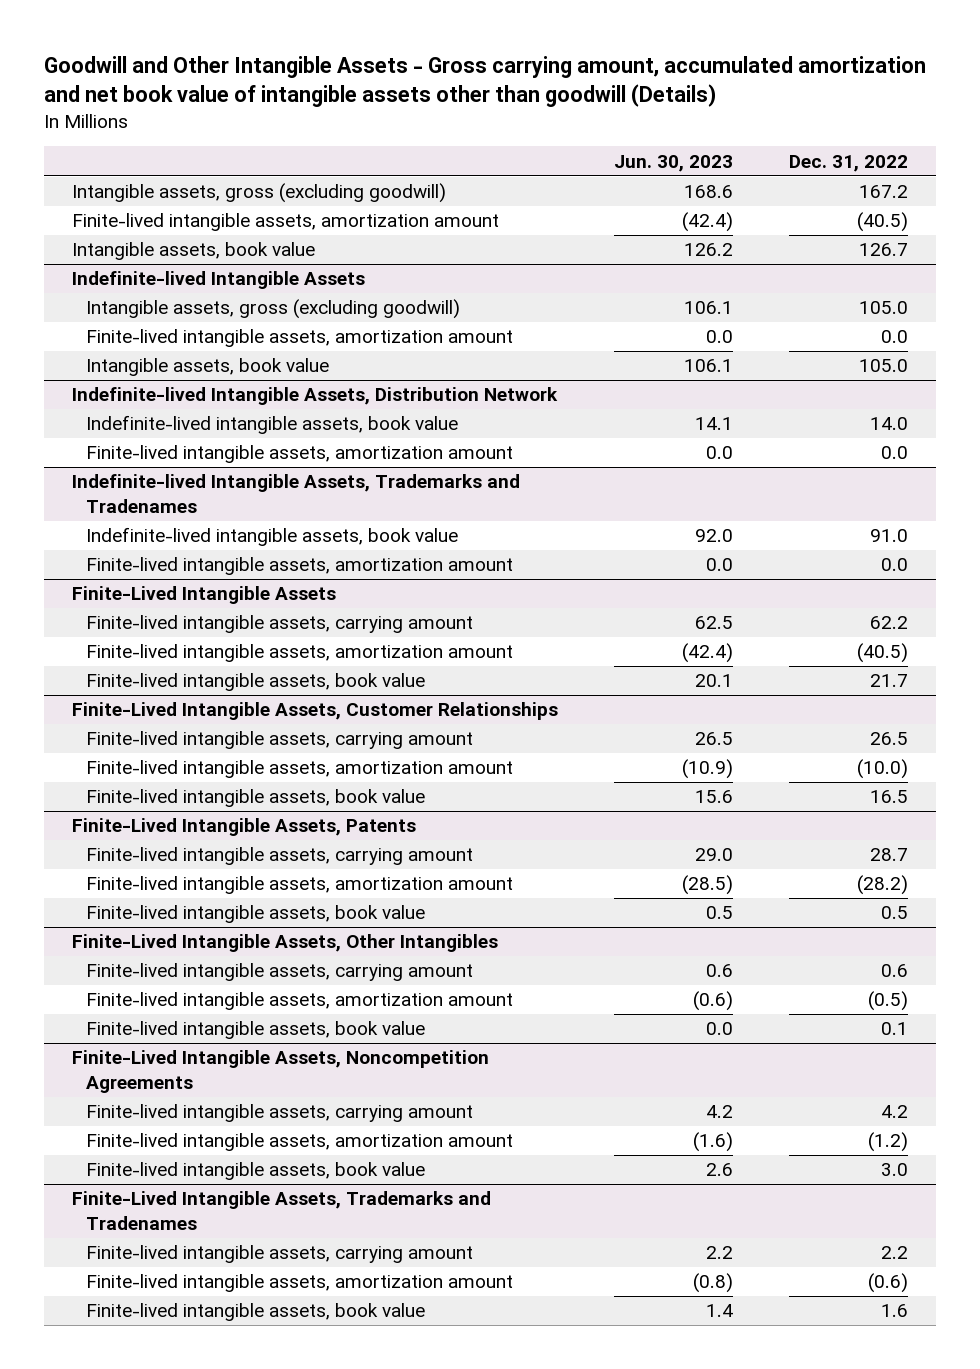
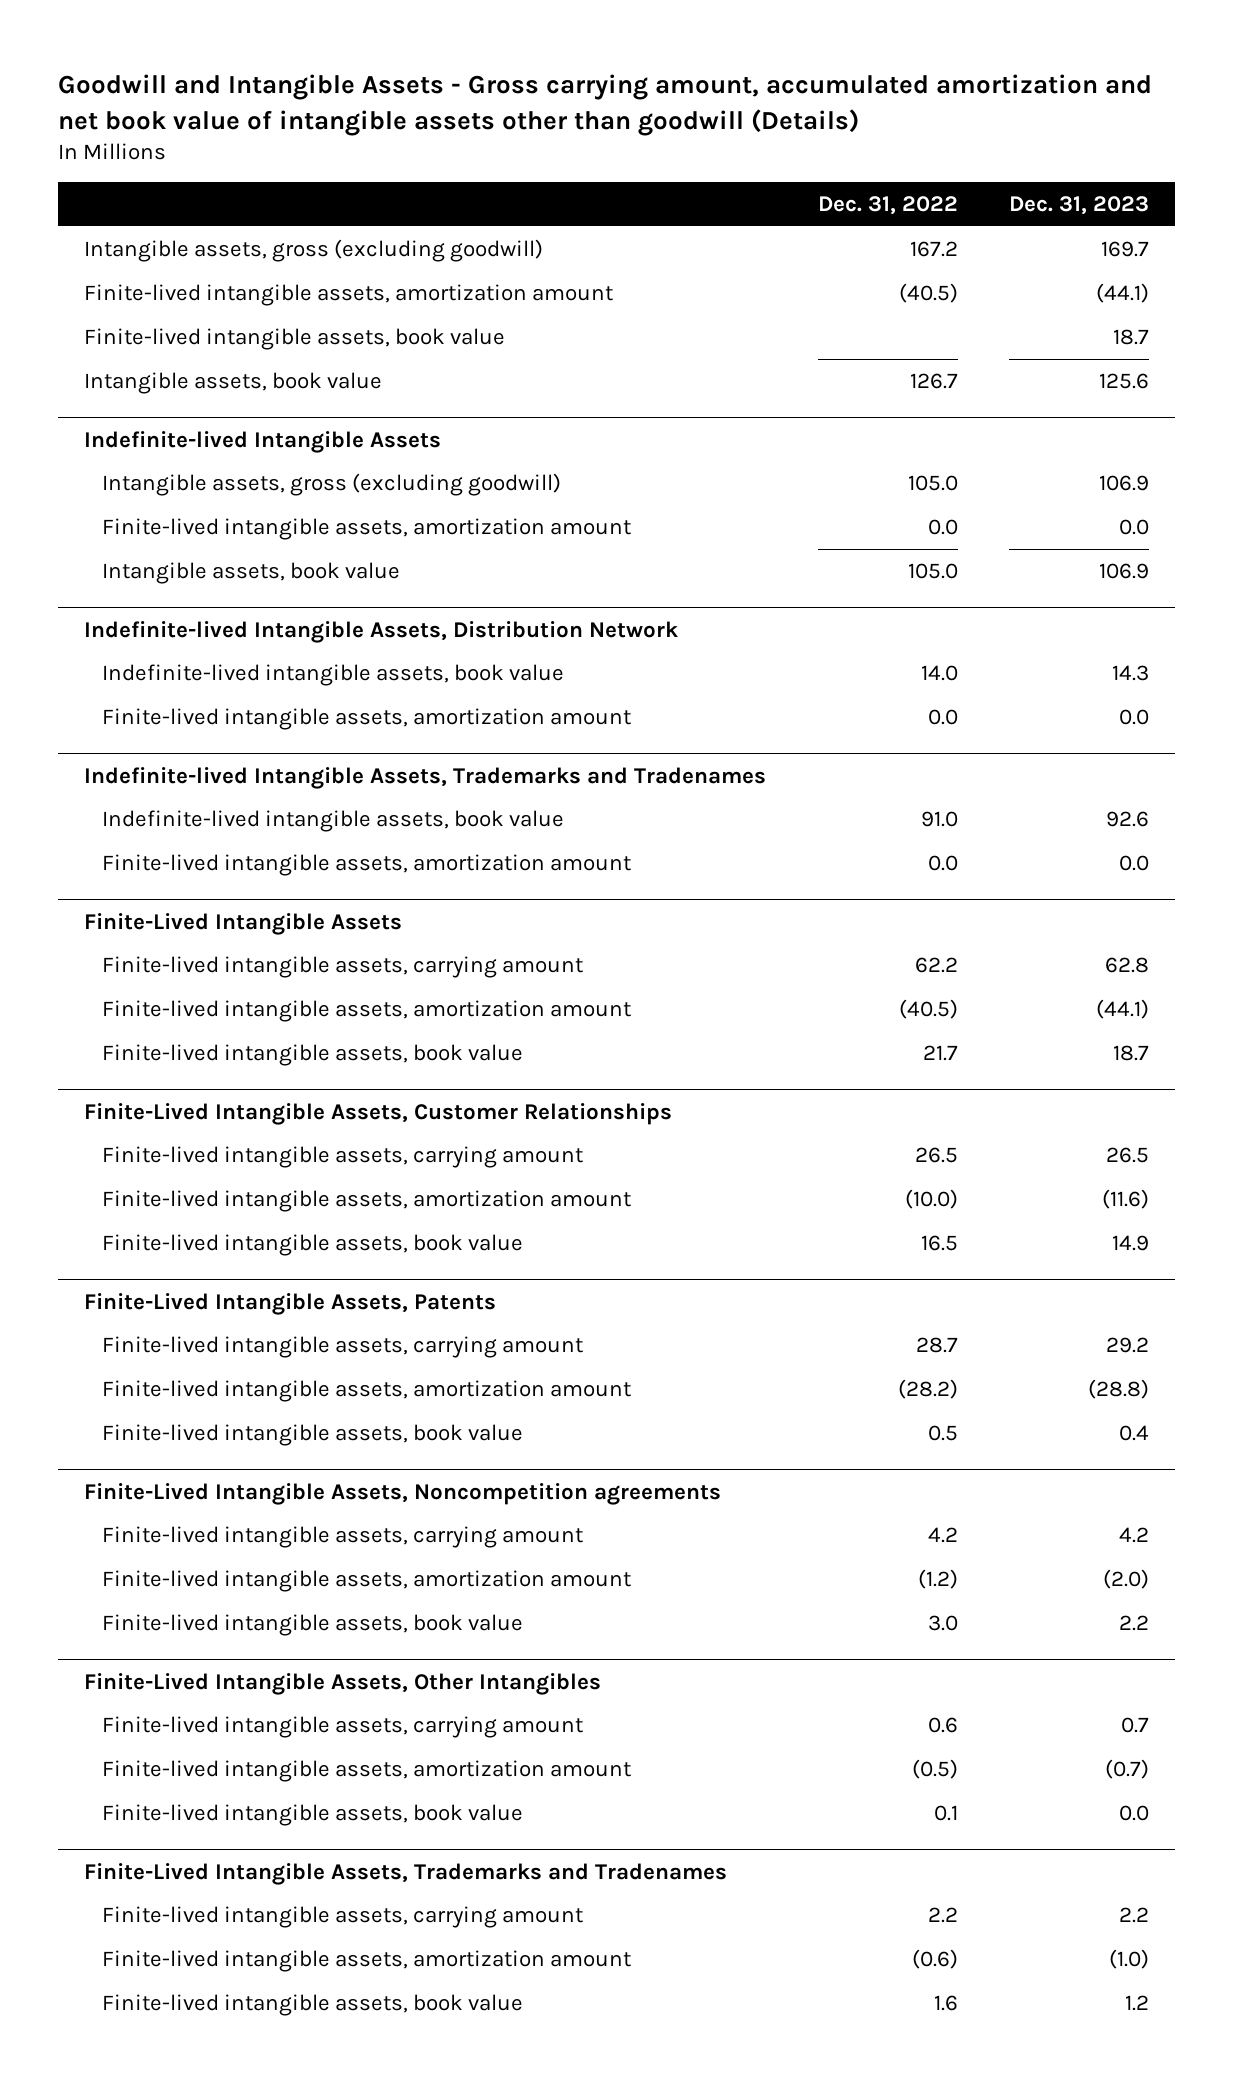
- Goodwill and Other Intangible Assets - Gross carrying amount, accumulated amortization and net book value of intangible assets other than goodwill (Details)
+ Goodwill and Intangible Assets - Gross carrying amount, accumulated amortization and net book value of intangible assets other than goodwill (Details)
- | Jun. 30, 2023 | Dec. 31, 2022
+ | Dec. 31, 2022 | Dec. 31, 2023
+ Finite-lived intangible assets, book value | | 18.7
+ Finite-Lived Intangible Assets, Noncompetition agreements
+ Finite-lived intangible assets, carrying amount | 4.2 | 4.2
+ Finite-lived intangible assets, amortization amount | (1.2) | (2.0)
+ Finite-lived intangible assets, book value | 3.0 | 2.2
- Finite-Lived Intangible Assets, Noncompetition Agreements
- Finite-lived intangible assets, carrying amount | 4.2 | 4.2
- Finite-lived intangible assets, amortization amount | (1.6) | (1.2)
- Finite-lived intangible assets, book value | 2.6 | 3.0

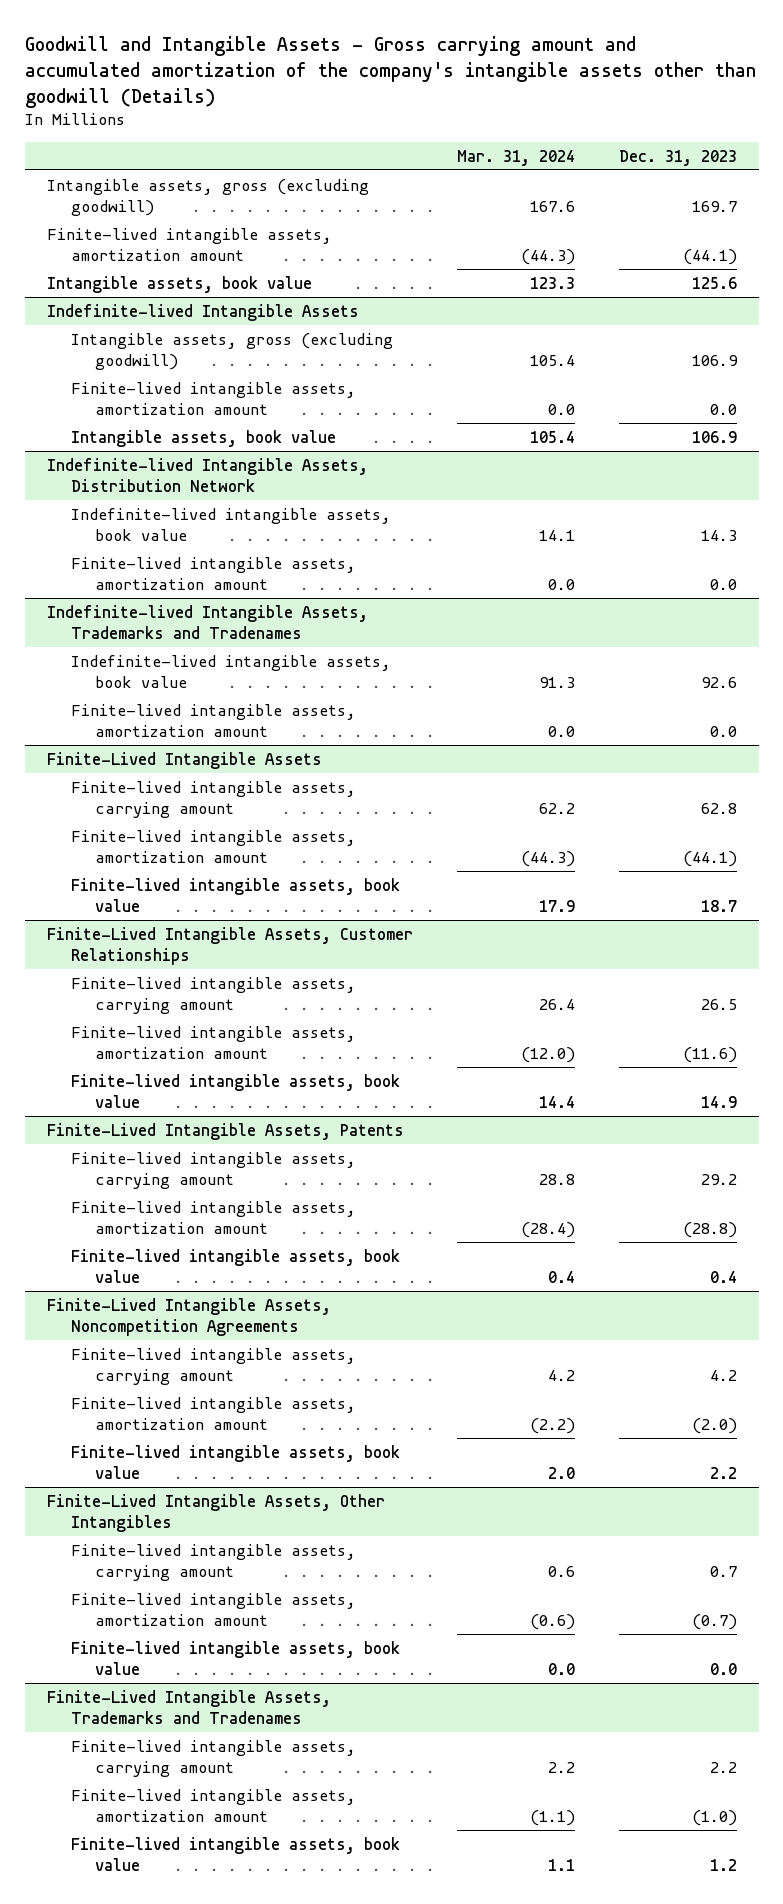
- Goodwill and Intangible Assets - Gross carrying amount, accumulated amortization and net book value of intangible assets other than goodwill (Details)
+ Goodwill and Intangible Assets - Gross carrying amount and accumulated amortization of the company's intangible assets other than goodwill (Details)
- | Dec. 31, 2022 | Dec. 31, 2023
+ | Mar. 31, 2024 | Dec. 31, 2023
- Finite-lived intangible assets, book value | | 18.7
- Finite-Lived Intangible Assets, Noncompetition agreements
+ Finite-Lived Intangible Assets, Noncompetition Agreements

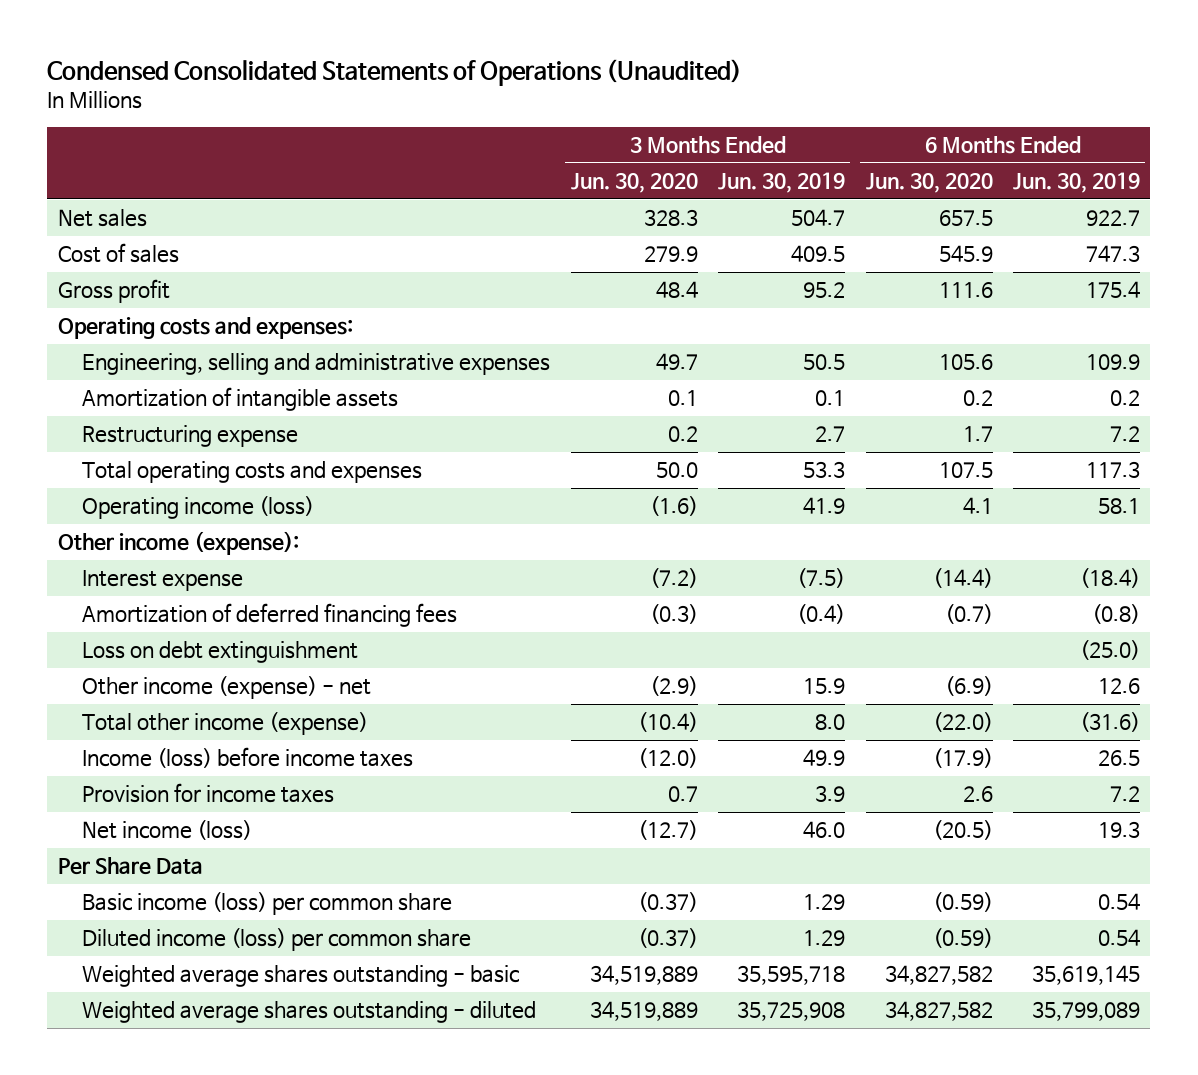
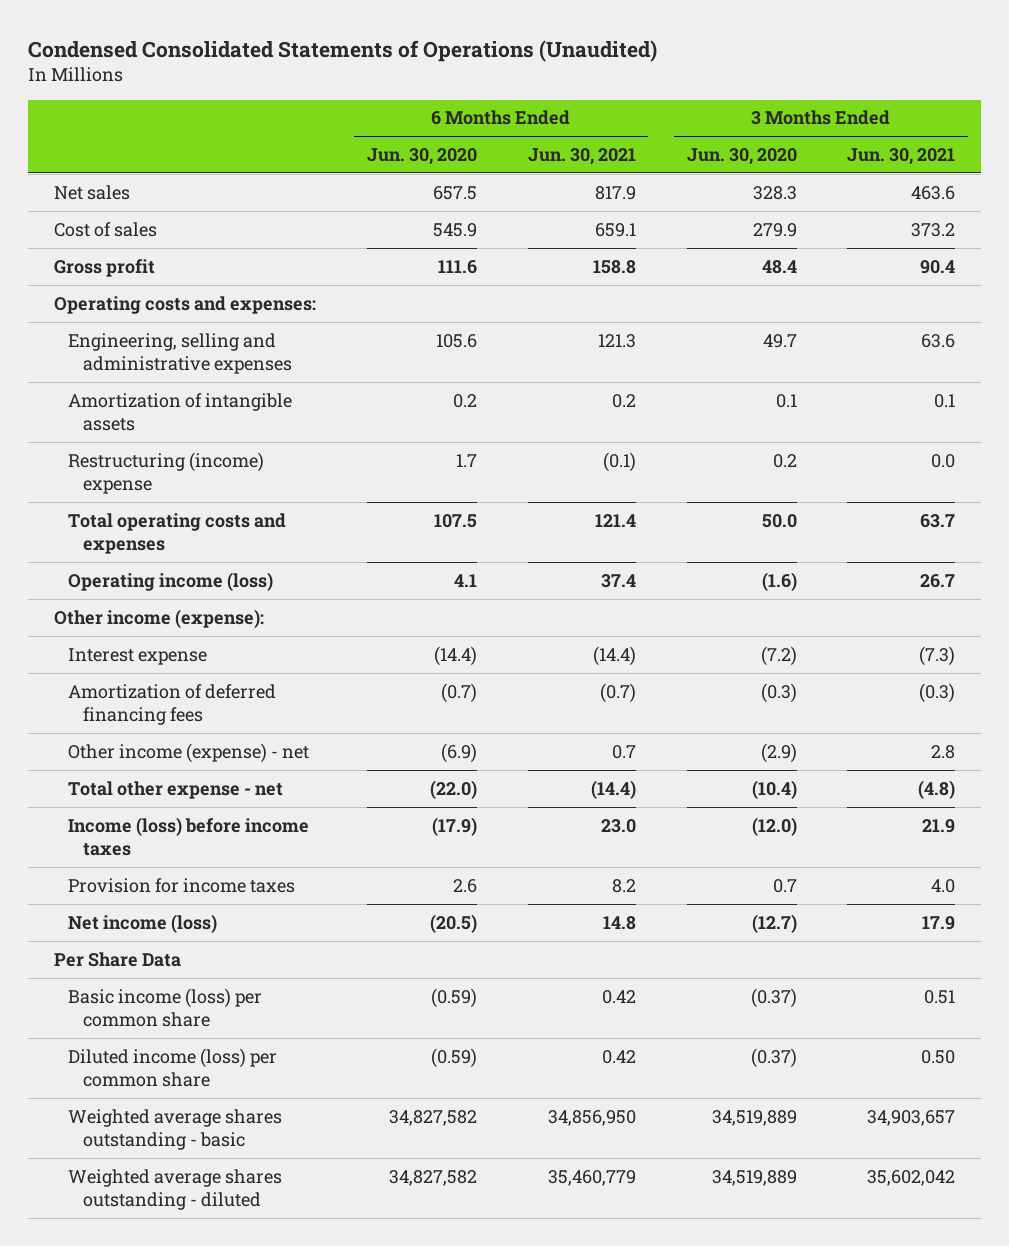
- | 3 Months Ended Jun. 30, 2020 | 3 Months Ended Jun. 30, 2019 | 6 Months Ended Jun. 30, 2020 | 6 Months Ended Jun. 30, 2019
+ | 6 Months Ended Jun. 30, 2020 | 6 Months Ended Jun. 30, 2021 | 3 Months Ended Jun. 30, 2020 | 3 Months Ended Jun. 30, 2021
- Restructuring expense | 0.2 | 2.7 | 1.7 | 7.2
+ Restructuring (income) expense | 1.7 | (0.1) | 0.2 | 0.0
- Loss on debt extinguishment | | | | (25.0)
- Total other income (expense) | (10.4) | 8.0 | (22.0) | (31.6)
+ Total other expense - net | (22.0) | (14.4) | (10.4) | (4.8)

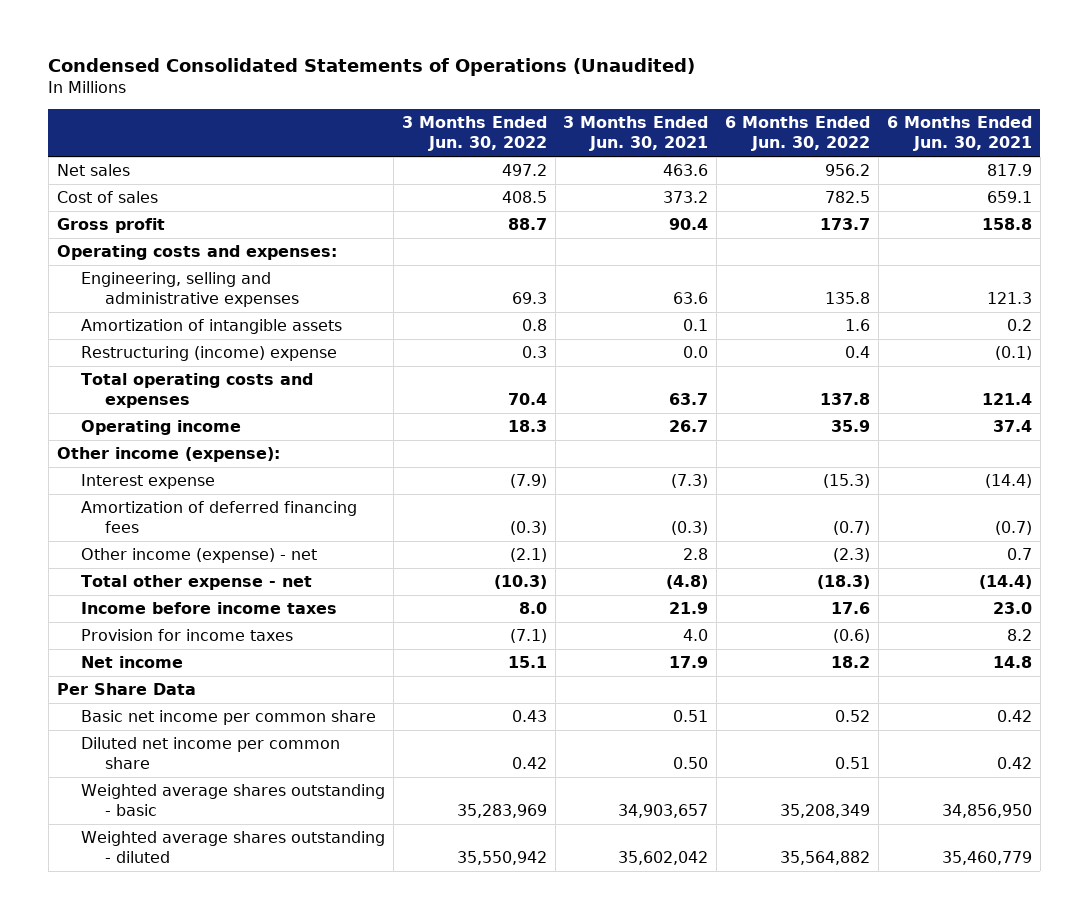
- | 6 Months Ended Jun. 30, 2020 | 6 Months Ended Jun. 30, 2021 | 3 Months Ended Jun. 30, 2020 | 3 Months Ended Jun. 30, 2021
+ | 3 Months Ended Jun. 30, 2022 | 3 Months Ended Jun. 30, 2021 | 6 Months Ended Jun. 30, 2022 | 6 Months Ended Jun. 30, 2021
- Operating income (loss) | 4.1 | 37.4 | (1.6) | 26.7
+ Operating income | 18.3 | 26.7 | 35.9 | 37.4
- Income (loss) before income taxes | (17.9) | 23.0 | (12.0) | 21.9
+ Income before income taxes | 8.0 | 21.9 | 17.6 | 23.0
- Net income (loss) | (20.5) | 14.8 | (12.7) | 17.9
+ Net income | 15.1 | 17.9 | 18.2 | 14.8
- Basic income (loss) per common share | (0.59) | 0.42 | (0.37) | 0.51
- Diluted income (loss) per common share | (0.59) | 0.42 | (0.37) | 0.50
+ Basic net income per common share | 0.43 | 0.51 | 0.52 | 0.42
+ Diluted net income per common share | 0.42 | 0.50 | 0.51 | 0.42

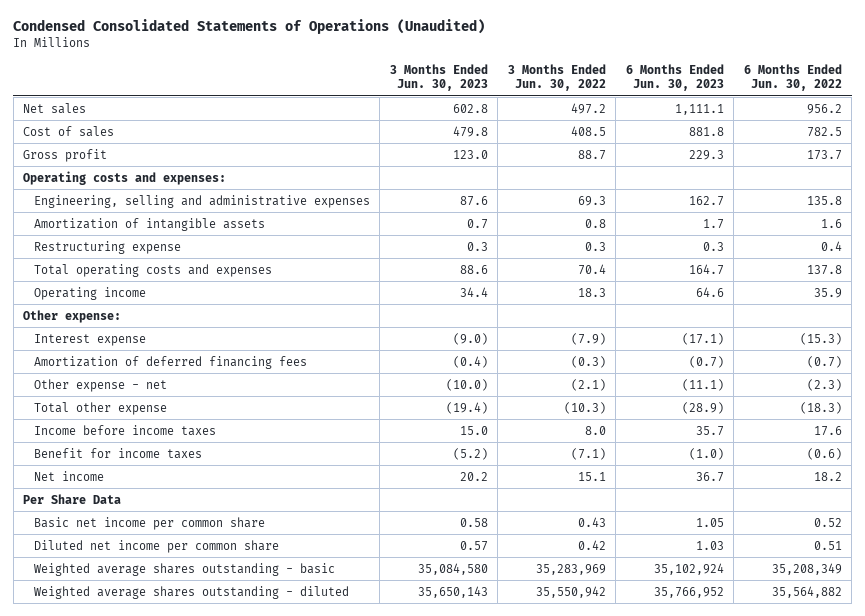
- | 3 Months Ended Jun. 30, 2022 | 3 Months Ended Jun. 30, 2021 | 6 Months Ended Jun. 30, 2022 | 6 Months Ended Jun. 30, 2021
+ | 3 Months Ended Jun. 30, 2023 | 3 Months Ended Jun. 30, 2022 | 6 Months Ended Jun. 30, 2023 | 6 Months Ended Jun. 30, 2022
- Restructuring (income) expense | 0.3 | 0.0 | 0.4 | (0.1)
+ Restructuring expense | 0.3 | 0.3 | 0.3 | 0.4
- Other income (expense):
+ Other expense:
- Other income (expense) - net | (2.1) | 2.8 | (2.3) | 0.7
- Total other expense - net | (10.3) | (4.8) | (18.3) | (14.4)
+ Other expense - net | (10.0) | (2.1) | (11.1) | (2.3)
+ Total other expense | (19.4) | (10.3) | (28.9) | (18.3)
- Provision for income taxes | (7.1) | 4.0 | (0.6) | 8.2
+ Benefit for income taxes | (5.2) | (7.1) | (1.0) | (0.6)

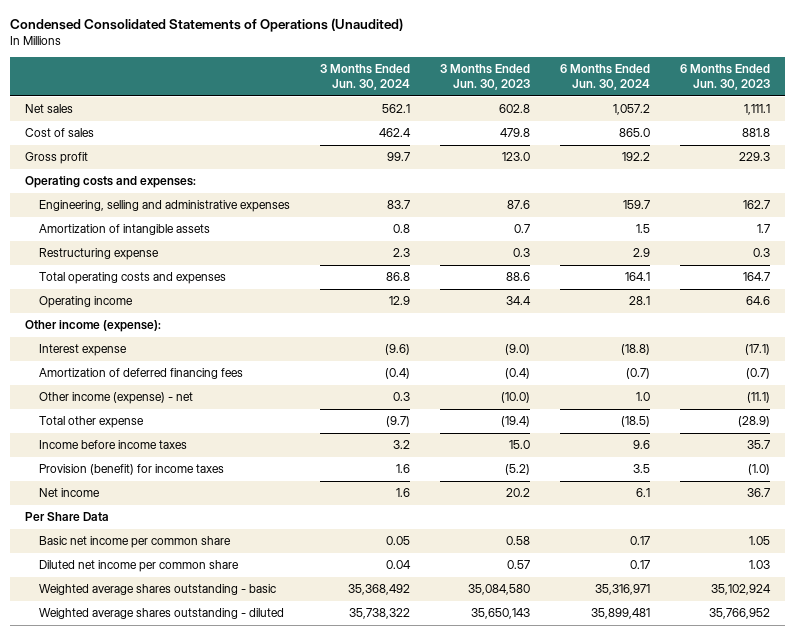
- | 3 Months Ended Jun. 30, 2023 | 3 Months Ended Jun. 30, 2022 | 6 Months Ended Jun. 30, 2023 | 6 Months Ended Jun. 30, 2022
+ | 3 Months Ended Jun. 30, 2024 | 3 Months Ended Jun. 30, 2023 | 6 Months Ended Jun. 30, 2024 | 6 Months Ended Jun. 30, 2023
- Other expense:
+ Other income (expense):
- Other expense - net | (10.0) | (2.1) | (11.1) | (2.3)
+ Other income (expense) - net | 0.3 | (10.0) | 1.0 | (11.1)
- Benefit for income taxes | (5.2) | (7.1) | (1.0) | (0.6)
+ Provision (benefit) for income taxes | 1.6 | (5.2) | 3.5 | (1.0)

